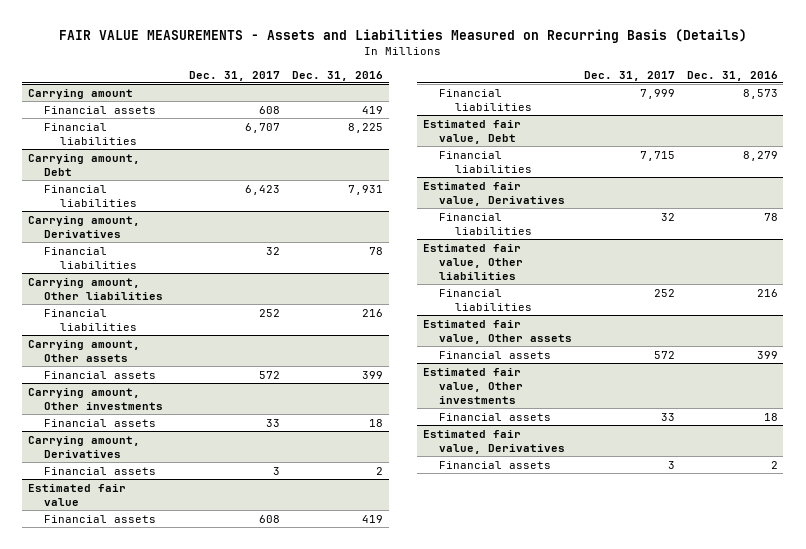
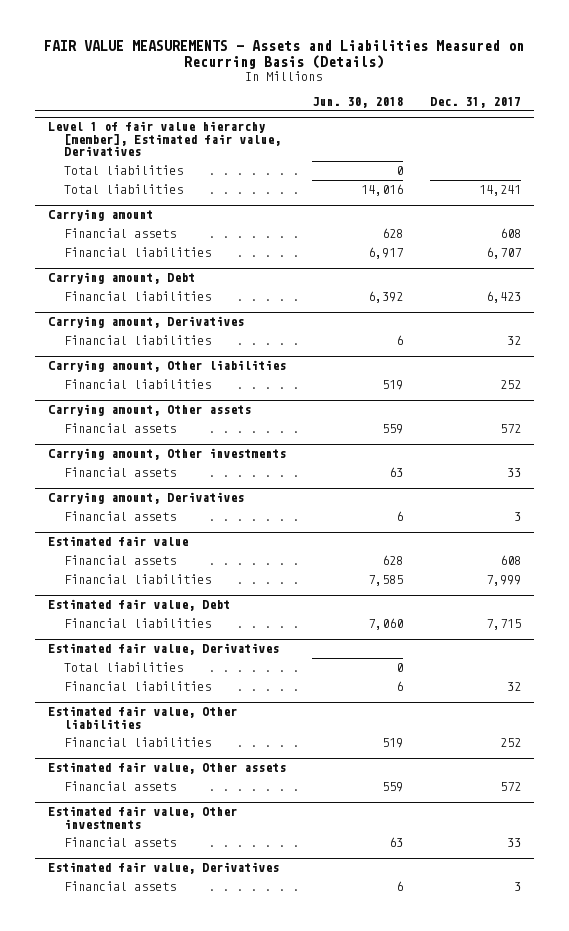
- | Dec. 31, 2017 | Dec. 31, 2016
+ | Jun. 30, 2018 | Dec. 31, 2017
+ Level 1 of fair value hierarchy [member], Estimated fair value, Derivatives
+ Total liabilities | 0 |
+ Total liabilities | 14,016 | 14,241
@ Estimated fair value, Derivatives
+ Total liabilities | 0 |

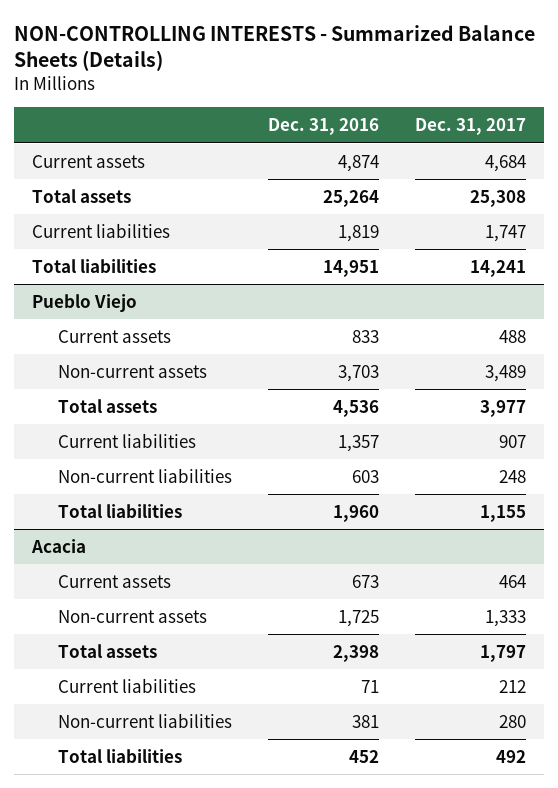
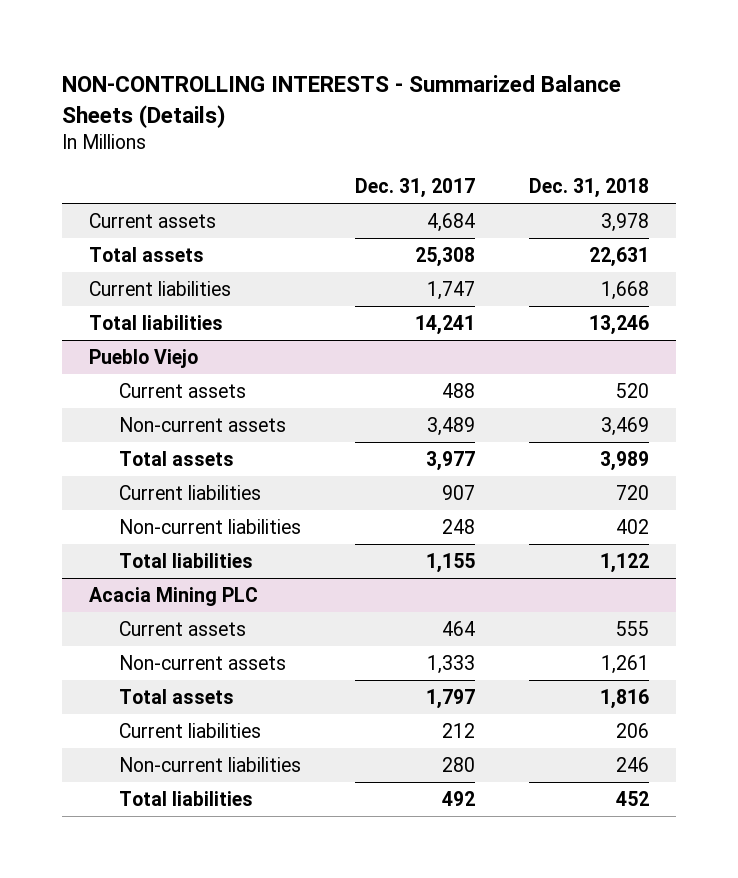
- | Dec. 31, 2016 | Dec. 31, 2017
+ | Dec. 31, 2017 | Dec. 31, 2018
- Acacia
+ Acacia Mining PLC

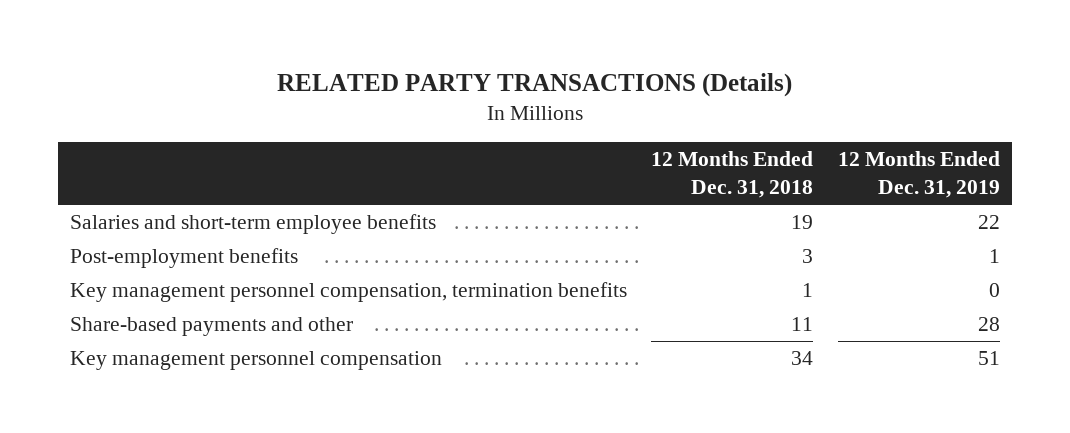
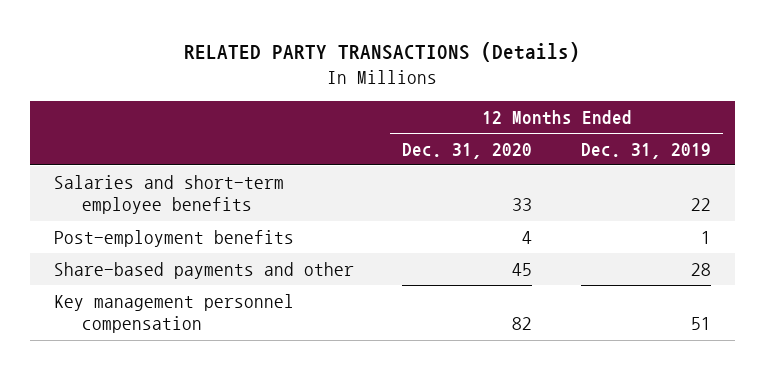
- | 12 Months Ended Dec. 31, 2018 | 12 Months Ended Dec. 31, 2019
+ | 12 Months Ended Dec. 31, 2020 | 12 Months Ended Dec. 31, 2019
- Key management personnel compensation, termination benefits | 1 | 0

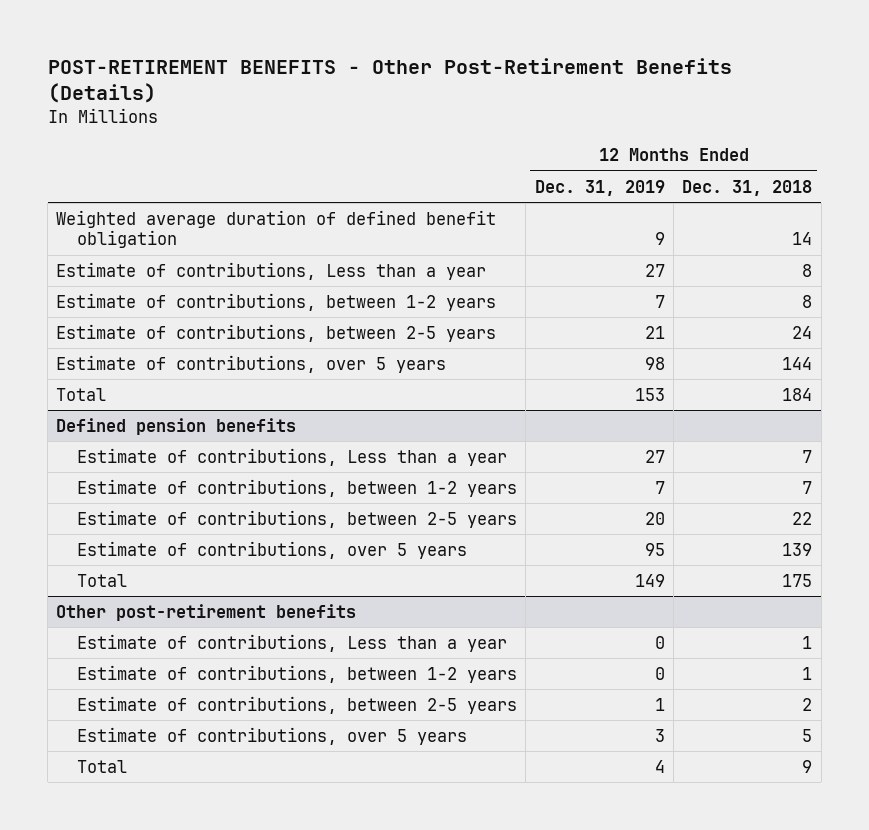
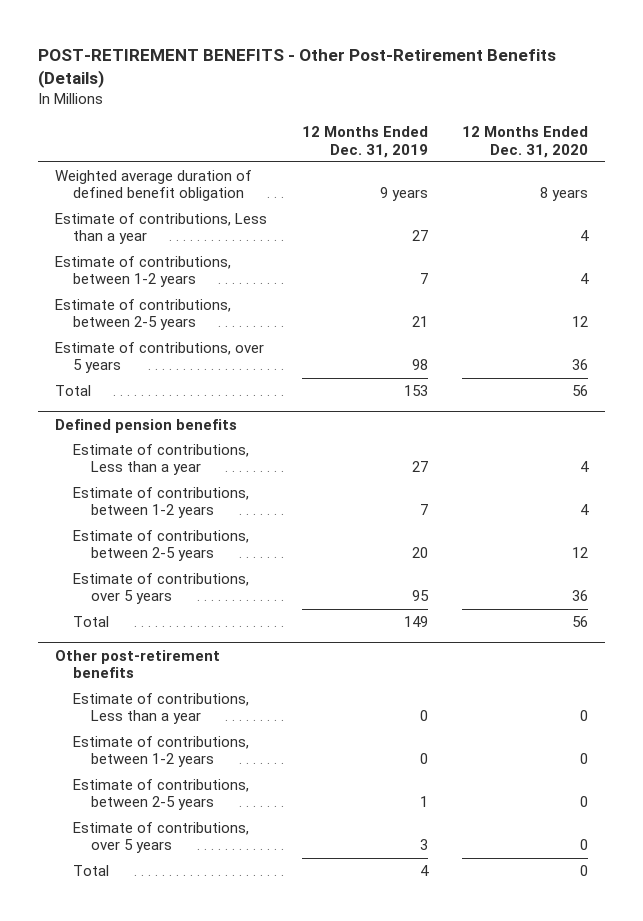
- | 12 Months Ended Dec. 31, 2019 | 12 Months Ended Dec. 31, 2018
+ | 12 Months Ended Dec. 31, 2019 | 12 Months Ended Dec. 31, 2020
- Weighted average duration of defined benefit obligation | 9 | 14
+ Weighted average duration of defined benefit obligation | 9 years | 8 years

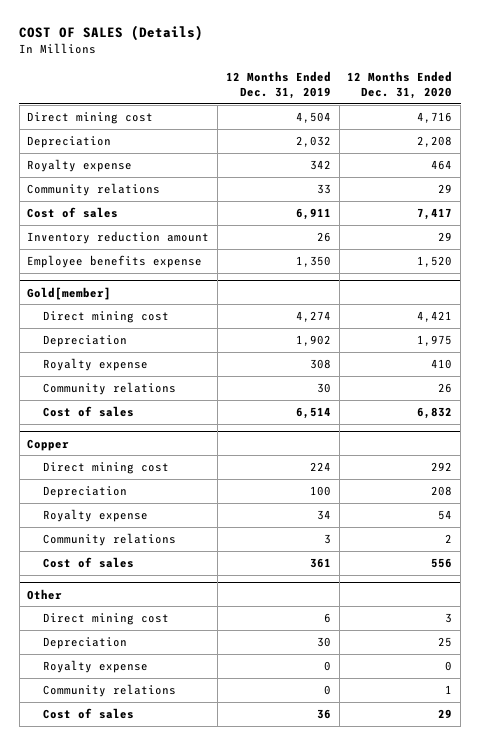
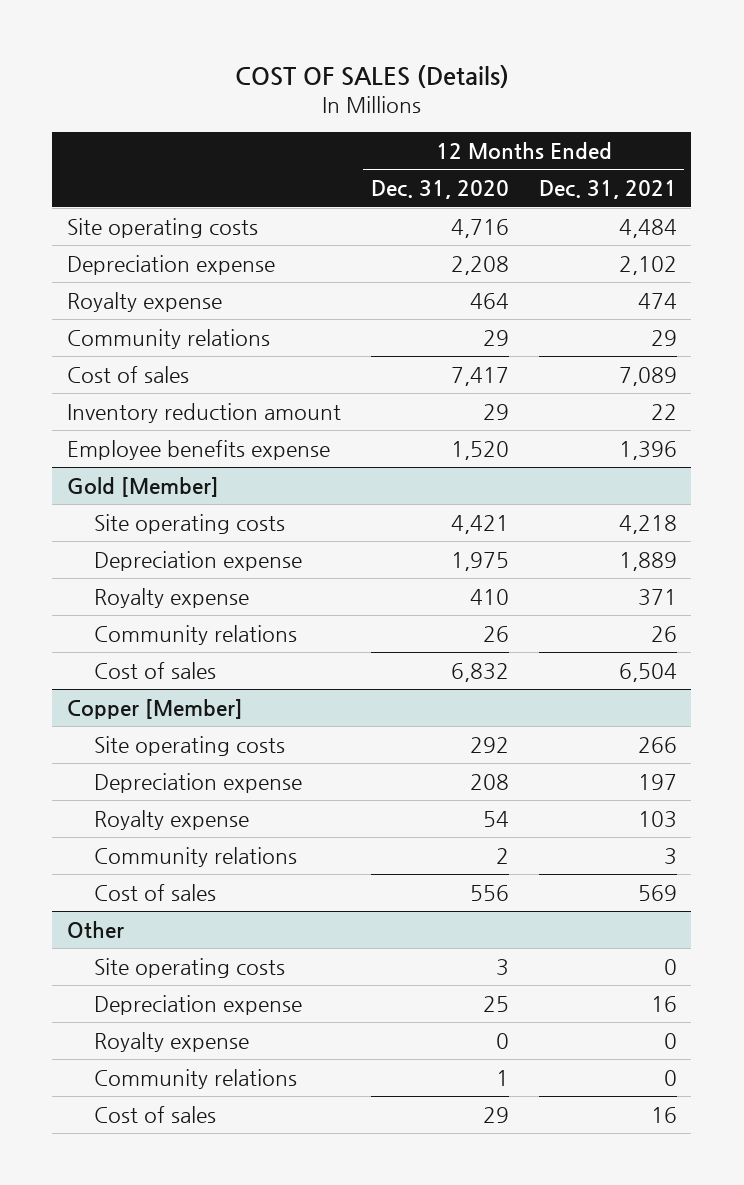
- | 12 Months Ended Dec. 31, 2019 | 12 Months Ended Dec. 31, 2020
+ | 12 Months Ended Dec. 31, 2020 | 12 Months Ended Dec. 31, 2021
- Direct mining cost | 4,504 | 4,716
- Depreciation | 2,032 | 2,208
+ Site operating costs | 4,716 | 4,484
+ Depreciation expense | 2,208 | 2,102
- Gold[member]
- Direct mining cost | 4,274 | 4,421
- Depreciation | 1,902 | 1,975
+ Gold [Member]
+ Site operating costs | 4,421 | 4,218
+ Depreciation expense | 1,975 | 1,889
- Copper
- Direct mining cost | 224 | 292
- Depreciation | 100 | 208
+ Copper [Member]
+ Site operating costs | 292 | 266
+ Depreciation expense | 208 | 197
@ Other
- Direct mining cost | 6 | 3
- Depreciation | 30 | 25
+ Site operating costs | 3 | 0
+ Depreciation expense | 25 | 16

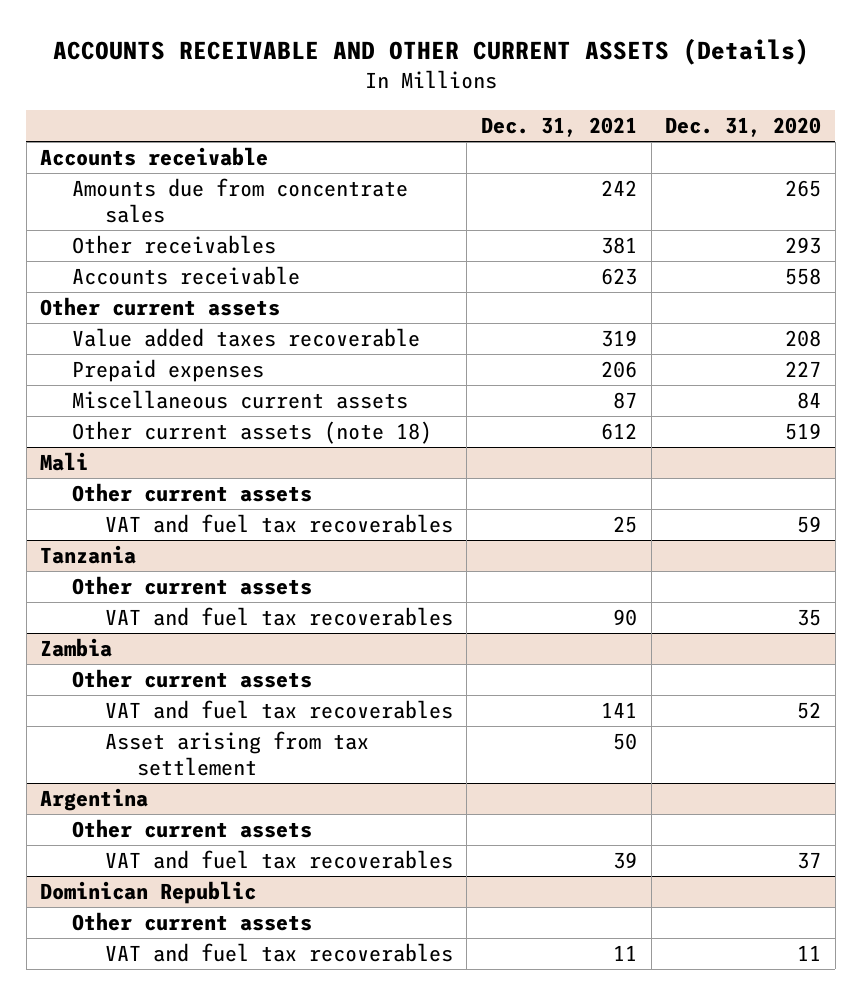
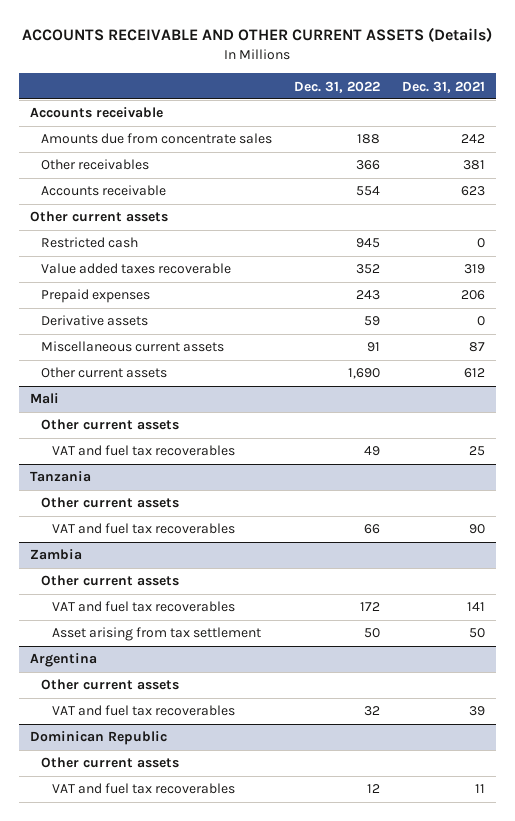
- | Dec. 31, 2021 | Dec. 31, 2020
+ | Dec. 31, 2022 | Dec. 31, 2021
+ Restricted cash | 945 | 0
+ Derivative assets | 59 | 0
- Other current assets (note 18) | 612 | 519
+ Other current assets | 1,690 | 612

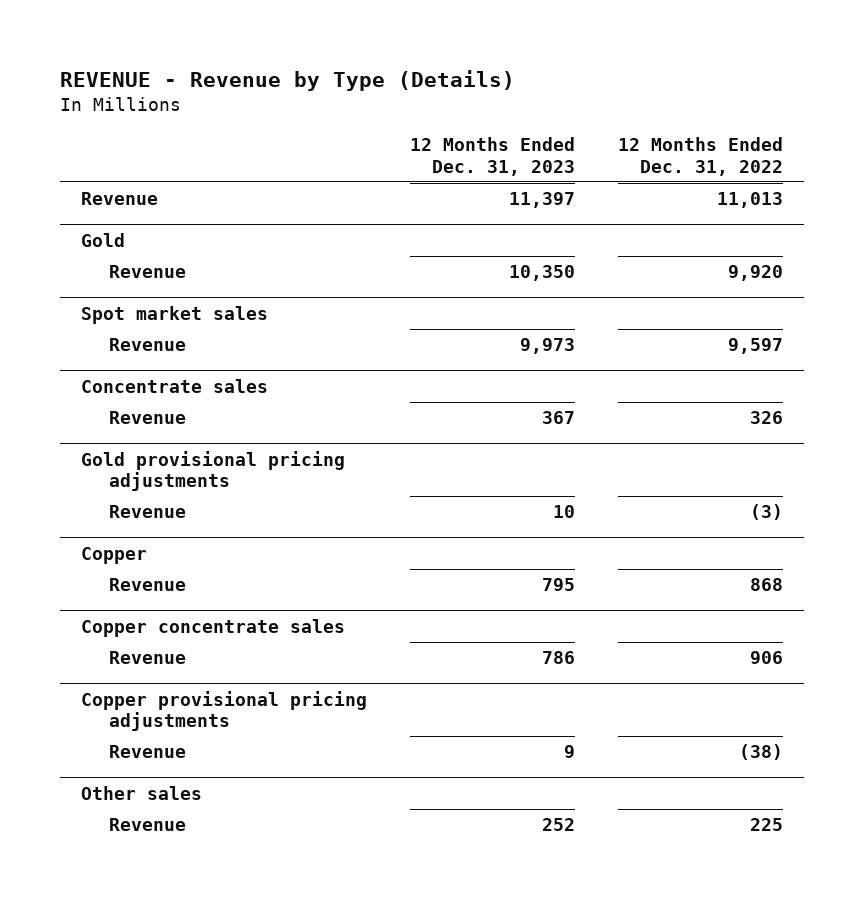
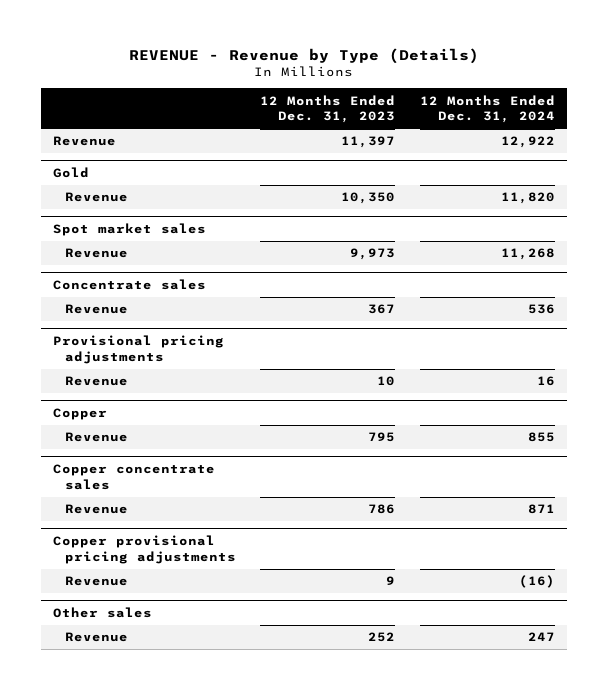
- | 12 Months Ended Dec. 31, 2023 | 12 Months Ended Dec. 31, 2022
+ | 12 Months Ended Dec. 31, 2023 | 12 Months Ended Dec. 31, 2024
- Gold provisional pricing adjustments
+ Provisional pricing adjustments

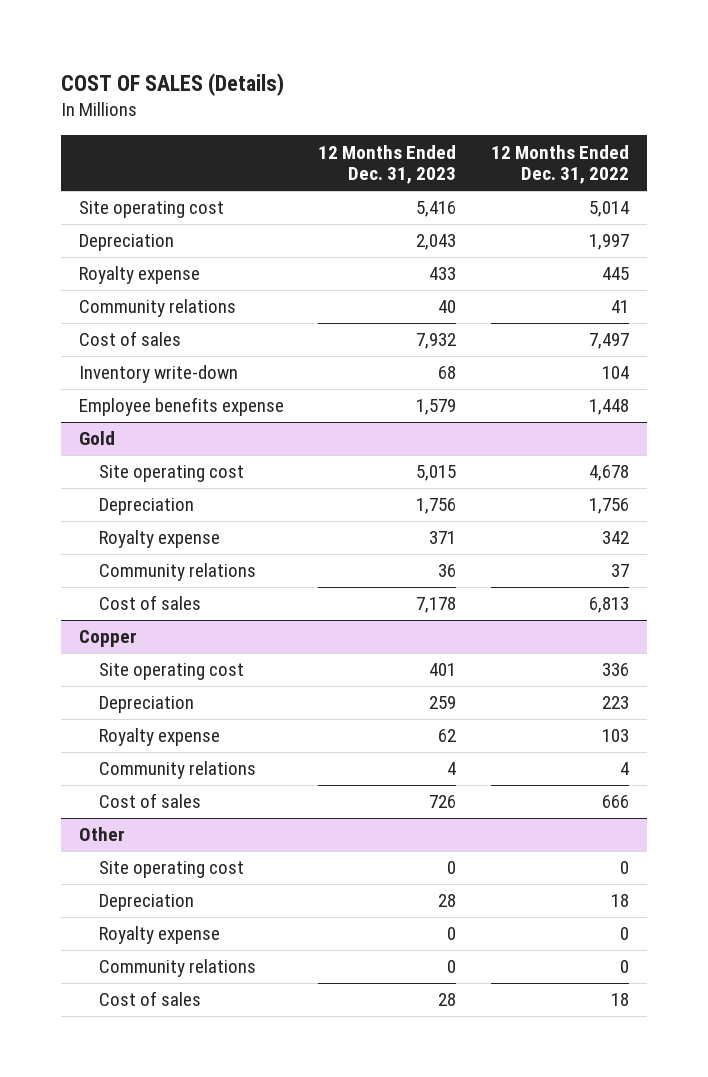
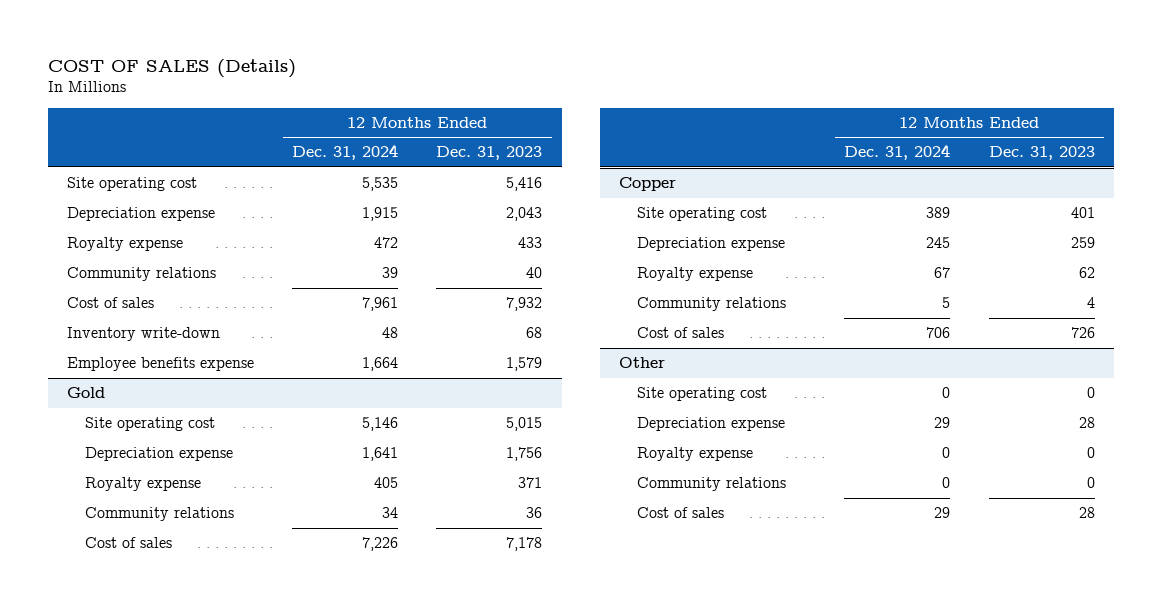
- | 12 Months Ended Dec. 31, 2023 | 12 Months Ended Dec. 31, 2022
+ | 12 Months Ended Dec. 31, 2024 | 12 Months Ended Dec. 31, 2023
- Depreciation | 2,043 | 1,997
+ Depreciation expense | 1,915 | 2,043
@ Gold
- Depreciation | 1,756 | 1,756
+ Depreciation expense | 1,641 | 1,756
@ Copper
- Depreciation | 259 | 223
+ Depreciation expense | 245 | 259
@ Other
- Depreciation | 28 | 18
+ Depreciation expense | 29 | 28

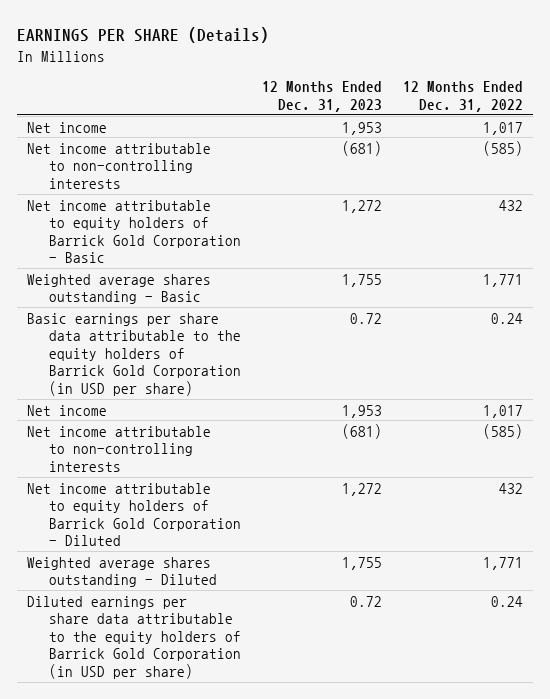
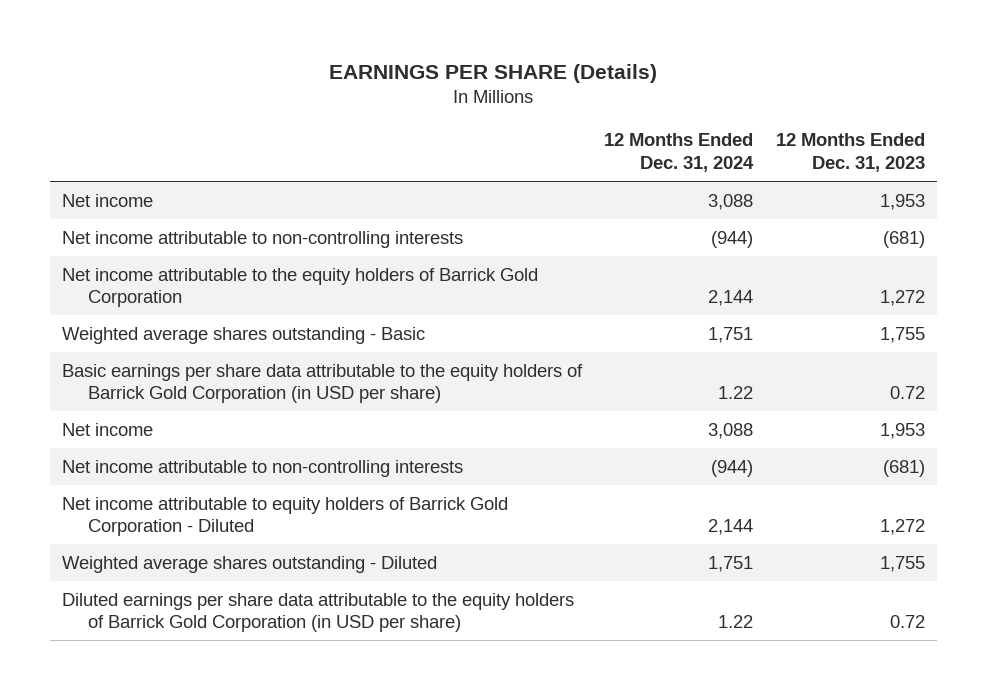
- | 12 Months Ended Dec. 31, 2023 | 12 Months Ended Dec. 31, 2022
+ | 12 Months Ended Dec. 31, 2024 | 12 Months Ended Dec. 31, 2023
- Net income attributable to equity holders of Barrick Gold Corporation - Basic | 1,272 | 432
+ Net income attributable to the equity holders of Barrick Gold Corporation | 2,144 | 1,272

